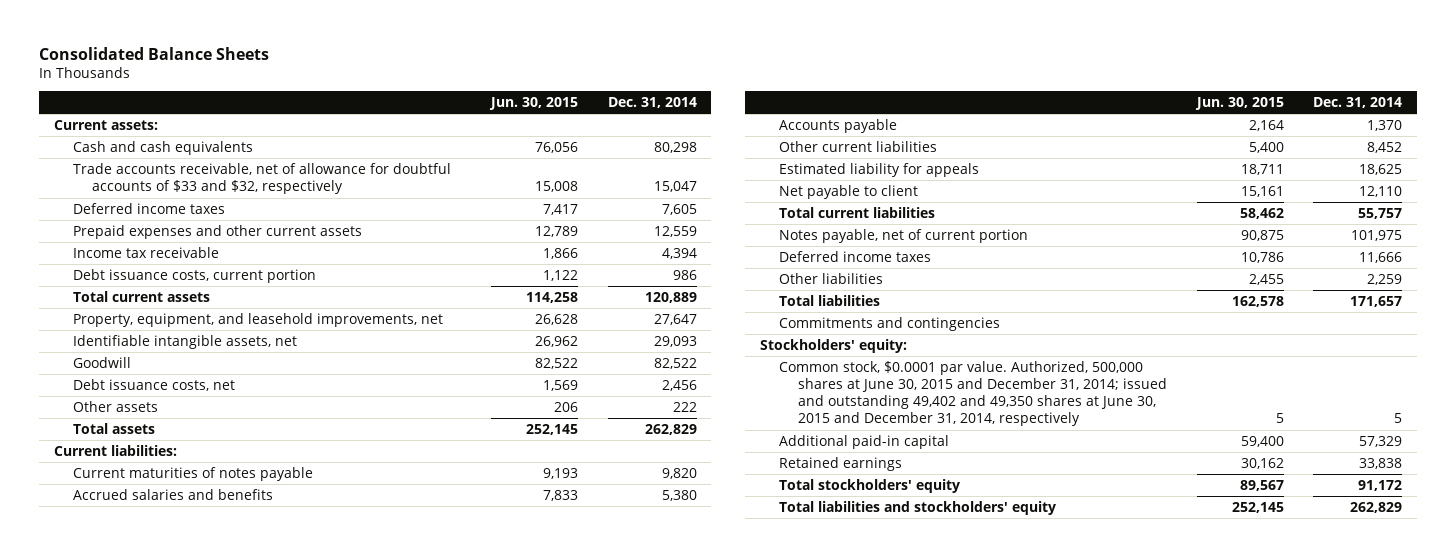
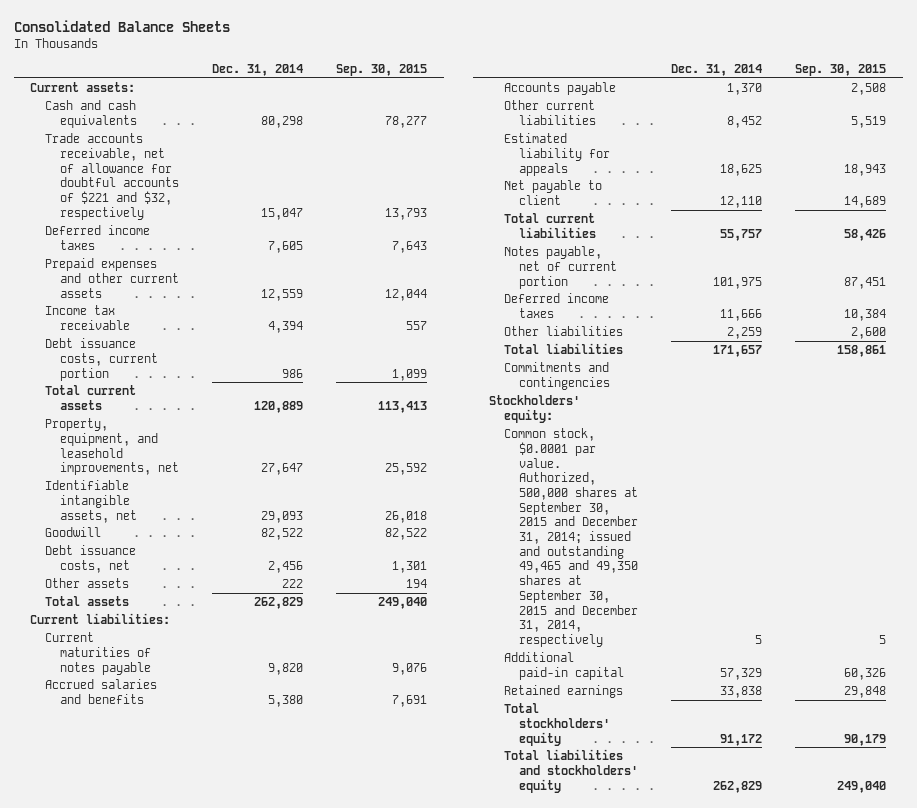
- | Jun. 30, 2015 | Dec. 31, 2014
+ | Dec. 31, 2014 | Sep. 30, 2015
- Trade accounts receivable, net of allowance for doubtful accounts of $33 and $32, respectively | 15,008 | 15,047
+ Trade accounts receivable, net of allowance for doubtful accounts of $221 and $32, respectively | 15,047 | 13,793
- Common stock, $0.0001 par value. Authorized, 500,000 shares at June 30, 2015 and December 31, 2014; issued and outstanding 49,402 and 49,350 shares at June 30, 2015 and December 31, 2014, respectively | 5 | 5
+ Common stock, $0.0001 par value. Authorized, 500,000 shares at September 30, 2015 and December 31, 2014; issued and outstanding 49,465 and 49,350 shares at September 30, 2015 and December 31, 2014, respectively | 5 | 5

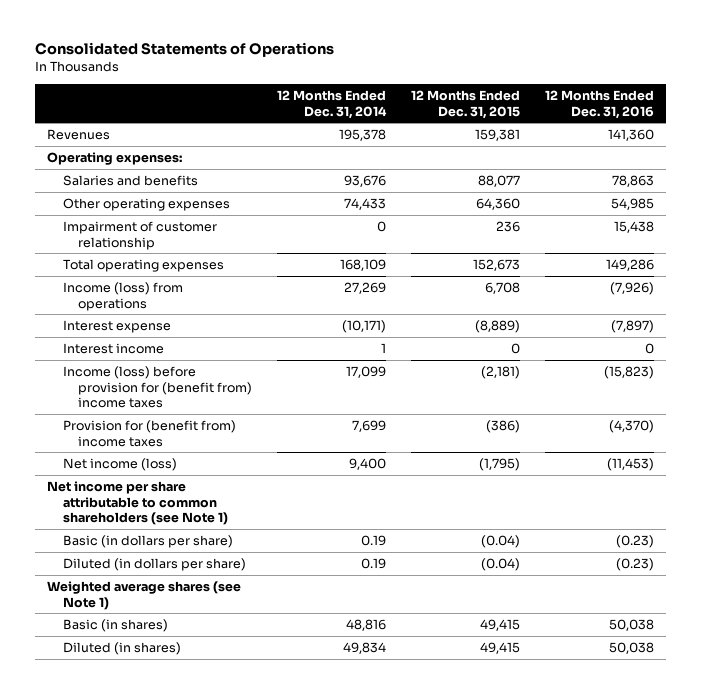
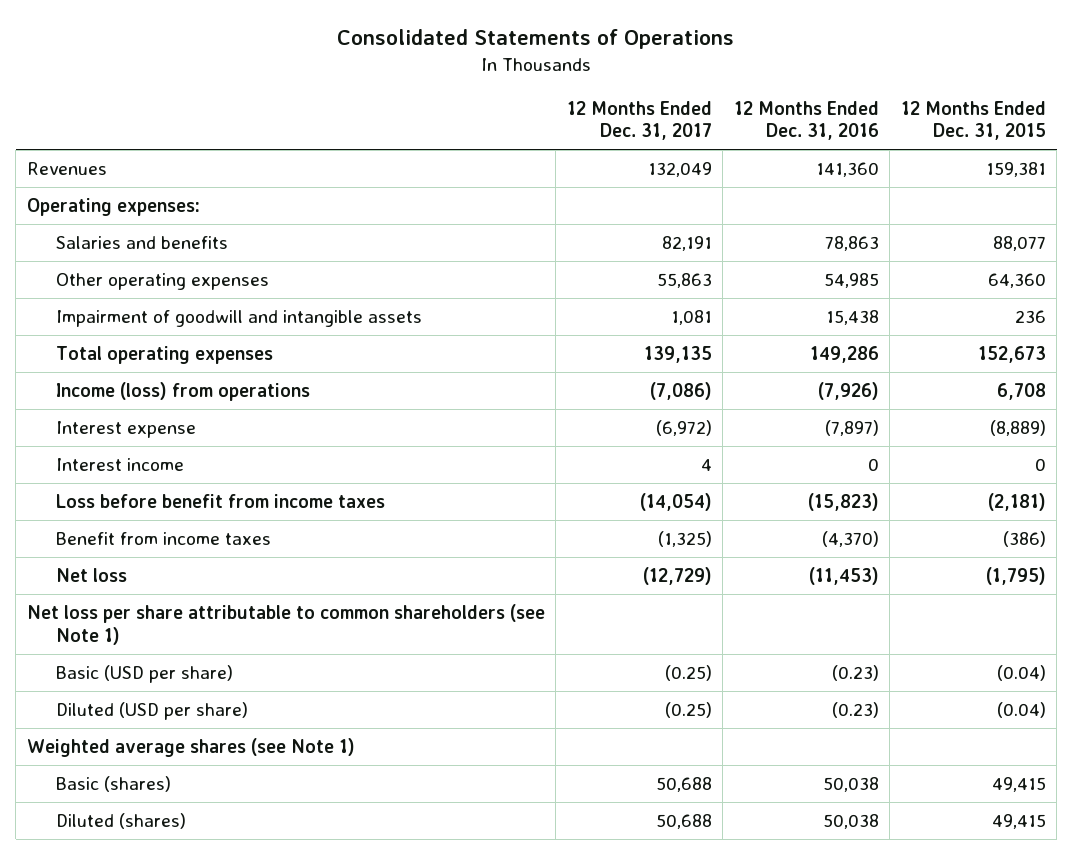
- | 12 Months Ended Dec. 31, 2014 | 12 Months Ended Dec. 31, 2015 | 12 Months Ended Dec. 31, 2016
+ | 12 Months Ended Dec. 31, 2017 | 12 Months Ended Dec. 31, 2016 | 12 Months Ended Dec. 31, 2015
- Impairment of customer relationship | 0 | 236 | 15,438
+ Impairment of goodwill and intangible assets | 1,081 | 15,438 | 236
- Income (loss) before provision for (benefit from) income taxes | 17,099 | (2,181) | (15,823)
- Provision for (benefit from) income taxes | 7,699 | (386) | (4,370)
- Net income (loss) | 9,400 | (1,795) | (11,453)
- Net income per share attributable to common shareholders (see Note 1)
- Basic (in dollars per share) | 0.19 | (0.04) | (0.23)
- Diluted (in dollars per share) | 0.19 | (0.04) | (0.23)
+ Loss before benefit from income taxes | (14,054) | (15,823) | (2,181)
+ Benefit from income taxes | (1,325) | (4,370) | (386)
+ Net loss | (12,729) | (11,453) | (1,795)
+ Net loss per share attributable to common shareholders (see Note 1)
+ Basic (USD per share) | (0.25) | (0.23) | (0.04)
+ Diluted (USD per share) | (0.25) | (0.23) | (0.04)
- Basic (in shares) | 48,816 | 49,415 | 50,038
- Diluted (in shares) | 49,834 | 49,415 | 50,038
+ Basic (shares) | 50,688 | 50,038 | 49,415
+ Diluted (shares) | 50,688 | 50,038 | 49,415

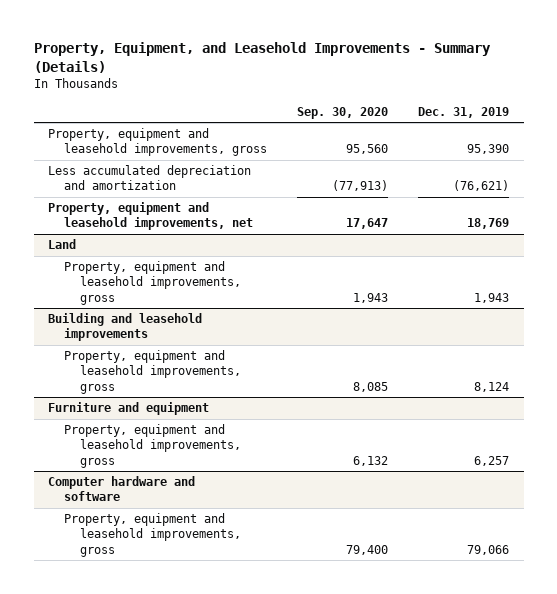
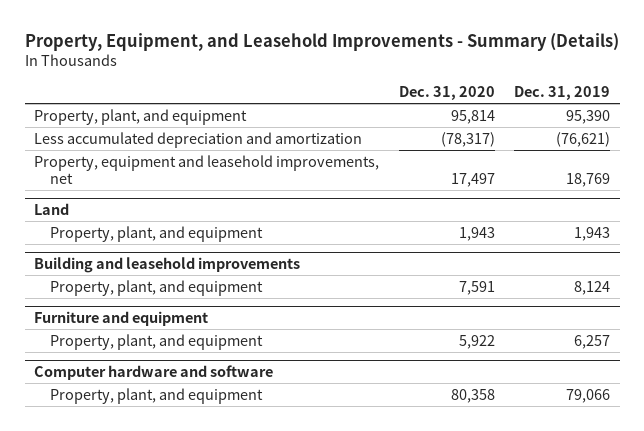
- | Sep. 30, 2020 | Dec. 31, 2019
+ | Dec. 31, 2020 | Dec. 31, 2019
- Property, equipment and leasehold improvements, gross | 95,560 | 95,390
+ Property, plant, and equipment | 95,814 | 95,390
@ Land
- Property, equipment and leasehold improvements, gross | 1,943 | 1,943
+ Property, plant, and equipment | 1,943 | 1,943
@ Building and leasehold improvements
- Property, equipment and leasehold improvements, gross | 8,085 | 8,124
+ Property, plant, and equipment | 7,591 | 8,124
@ Furniture and equipment
- Property, equipment and leasehold improvements, gross | 6,132 | 6,257
+ Property, plant, and equipment | 5,922 | 6,257
@ Computer hardware and software
- Property, equipment and leasehold improvements, gross | 79,400 | 79,066
+ Property, plant, and equipment | 80,358 | 79,066

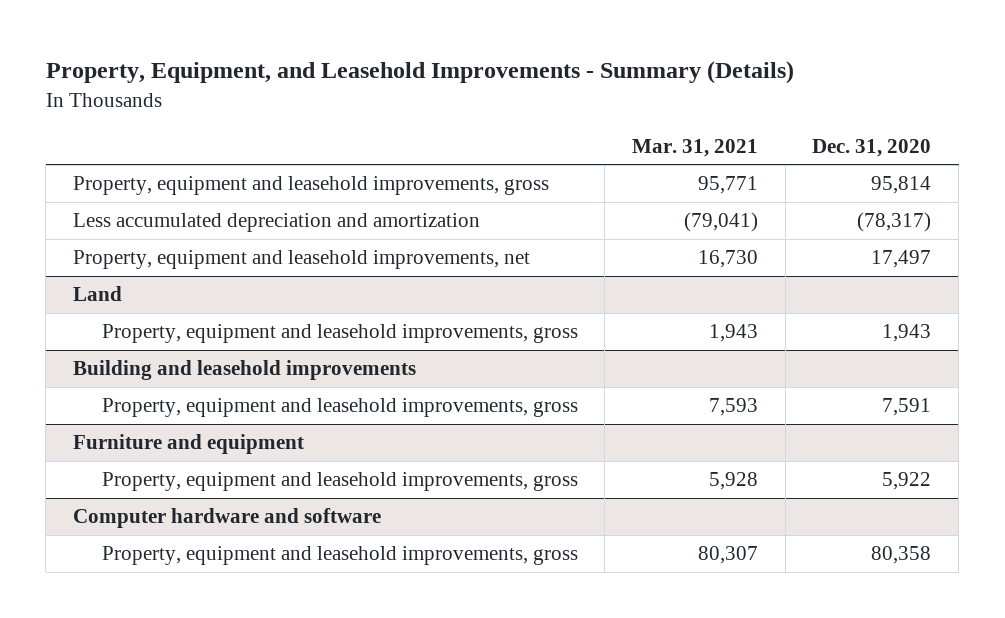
- | Dec. 31, 2020 | Dec. 31, 2019
+ | Mar. 31, 2021 | Dec. 31, 2020
- Property, plant, and equipment | 95,814 | 95,390
+ Property, equipment and leasehold improvements, gross | 95,771 | 95,814
@ Land
- Property, plant, and equipment | 1,943 | 1,943
+ Property, equipment and leasehold improvements, gross | 1,943 | 1,943
@ Building and leasehold improvements
- Property, plant, and equipment | 7,591 | 8,124
+ Property, equipment and leasehold improvements, gross | 7,593 | 7,591
@ Furniture and equipment
- Property, plant, and equipment | 5,922 | 6,257
+ Property, equipment and leasehold improvements, gross | 5,928 | 5,922
@ Computer hardware and software
- Property, plant, and equipment | 80,358 | 79,066
+ Property, equipment and leasehold improvements, gross | 80,307 | 80,358

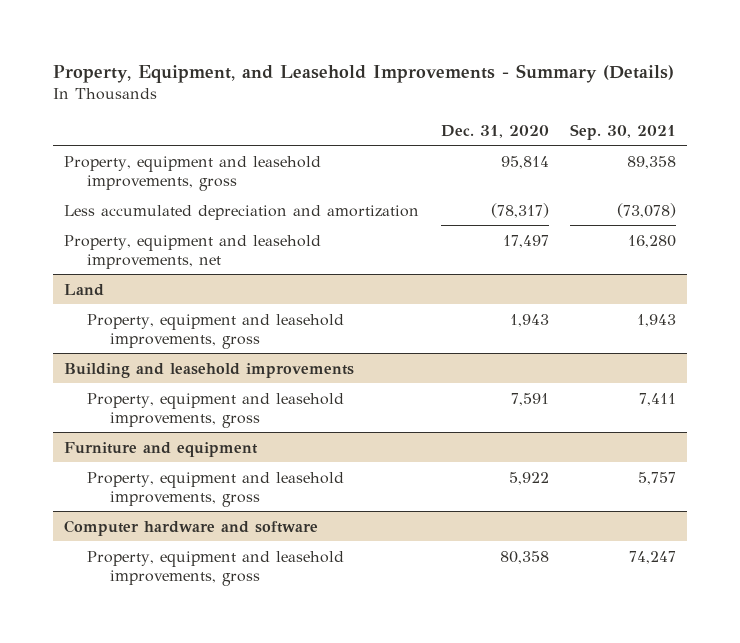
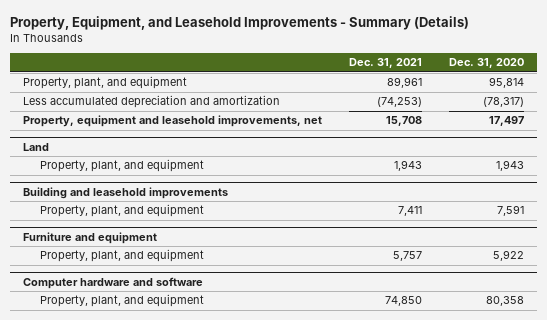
- | Dec. 31, 2020 | Sep. 30, 2021
+ | Dec. 31, 2021 | Dec. 31, 2020
- Property, equipment and leasehold improvements, gross | 95,814 | 89,358
+ Property, plant, and equipment | 89,961 | 95,814
@ Land
- Property, equipment and leasehold improvements, gross | 1,943 | 1,943
+ Property, plant, and equipment | 1,943 | 1,943
@ Building and leasehold improvements
- Property, equipment and leasehold improvements, gross | 7,591 | 7,411
+ Property, plant, and equipment | 7,411 | 7,591
@ Furniture and equipment
- Property, equipment and leasehold improvements, gross | 5,922 | 5,757
+ Property, plant, and equipment | 5,757 | 5,922
@ Computer hardware and software
- Property, equipment and leasehold improvements, gross | 80,358 | 74,247
+ Property, plant, and equipment | 74,850 | 80,358

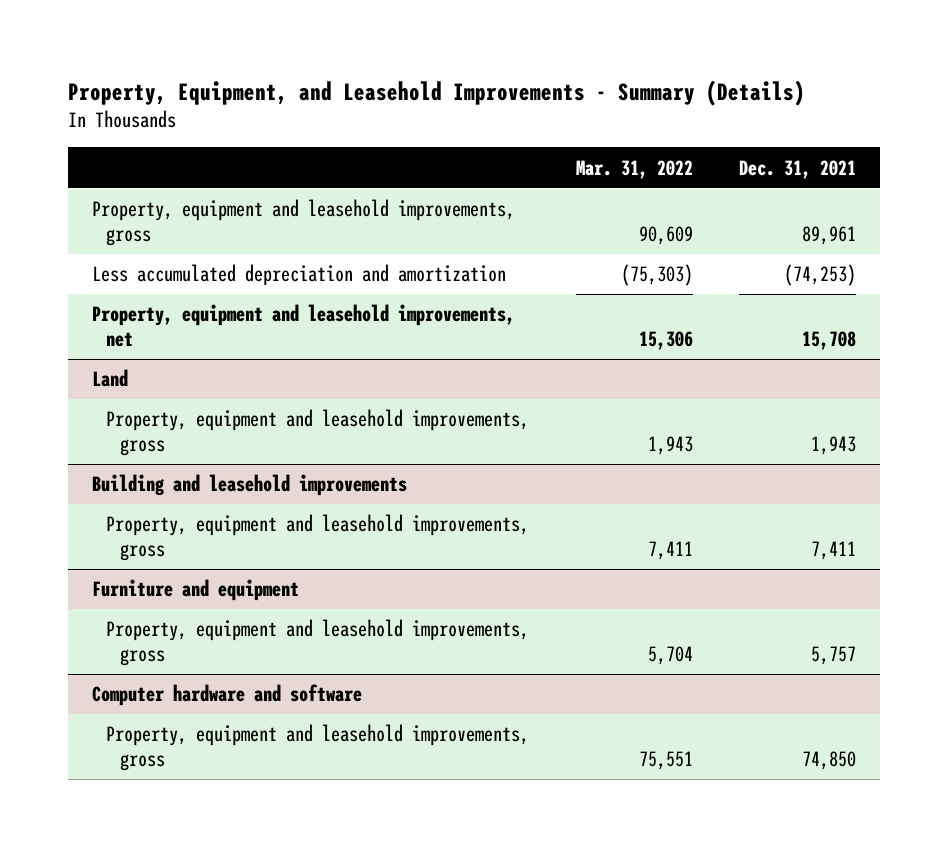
- | Dec. 31, 2021 | Dec. 31, 2020
+ | Mar. 31, 2022 | Dec. 31, 2021
- Property, plant, and equipment | 89,961 | 95,814
+ Property, equipment and leasehold improvements, gross | 90,609 | 89,961
@ Land
- Property, plant, and equipment | 1,943 | 1,943
+ Property, equipment and leasehold improvements, gross | 1,943 | 1,943
@ Building and leasehold improvements
- Property, plant, and equipment | 7,411 | 7,591
+ Property, equipment and leasehold improvements, gross | 7,411 | 7,411
@ Furniture and equipment
- Property, plant, and equipment | 5,757 | 5,922
+ Property, equipment and leasehold improvements, gross | 5,704 | 5,757
@ Computer hardware and software
- Property, plant, and equipment | 74,850 | 80,358
+ Property, equipment and leasehold improvements, gross | 75,551 | 74,850

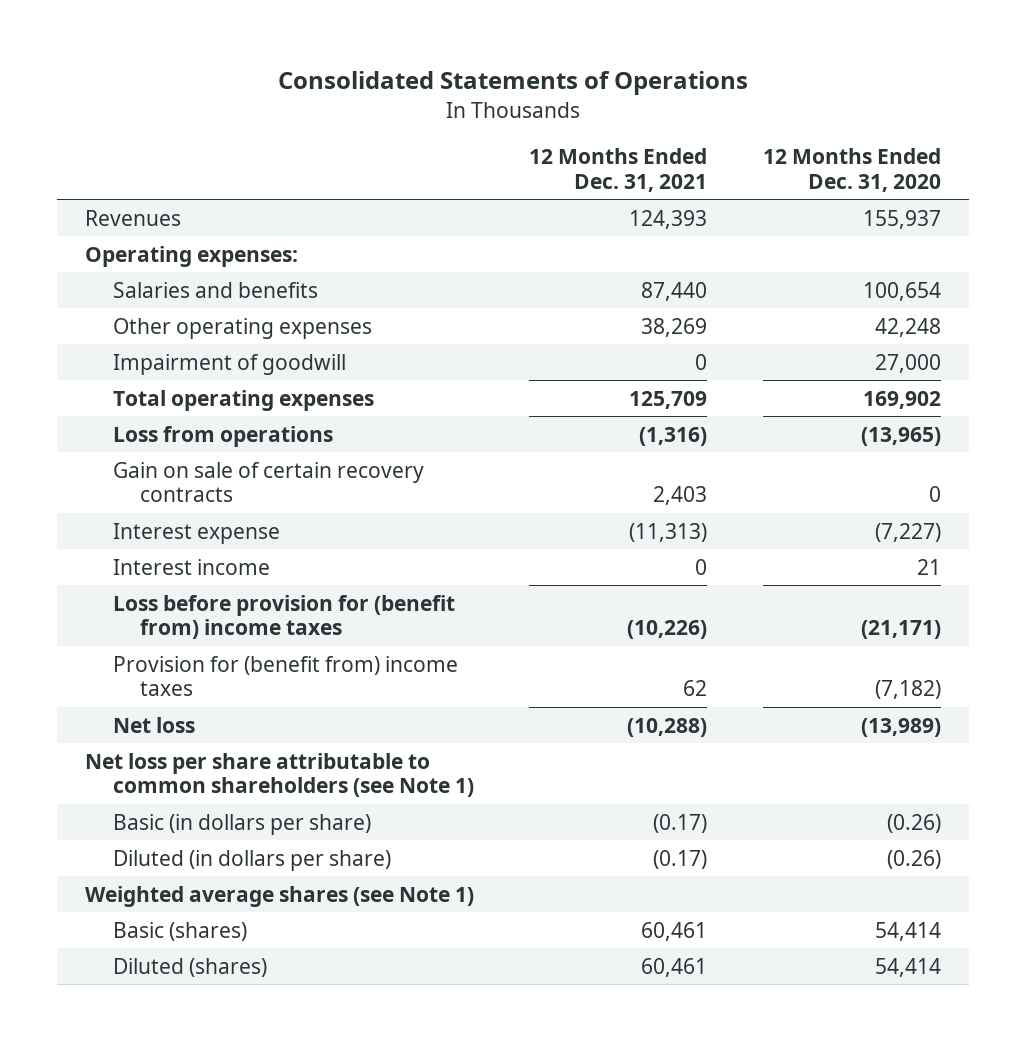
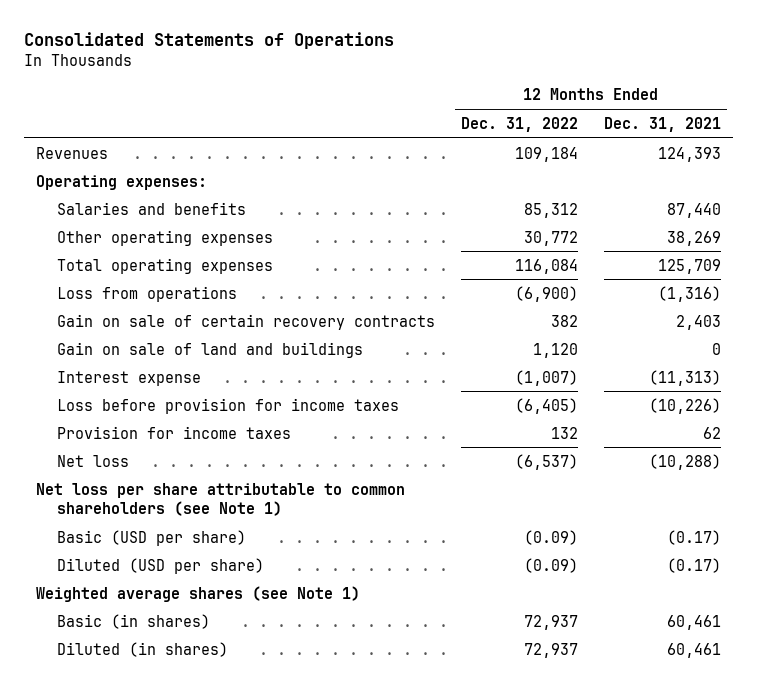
- | 12 Months Ended Dec. 31, 2021 | 12 Months Ended Dec. 31, 2020
+ | 12 Months Ended Dec. 31, 2022 | 12 Months Ended Dec. 31, 2021
- Impairment of goodwill | 0 | 27,000
+ Gain on sale of land and buildings | 1,120 | 0
- Interest income | 0 | 21
- Loss before provision for (benefit from) income taxes | (10,226) | (21,171)
- Provision for (benefit from) income taxes | 62 | (7,182)
+ Loss before provision for income taxes | (6,405) | (10,226)
+ Provision for income taxes | 132 | 62
- Basic (in dollars per share) | (0.17) | (0.26)
- Diluted (in dollars per share) | (0.17) | (0.26)
+ Basic (USD per share) | (0.09) | (0.17)
+ Diluted (USD per share) | (0.09) | (0.17)
- Basic (shares) | 60,461 | 54,414
- Diluted (shares) | 60,461 | 54,414
+ Basic (in shares) | 72,937 | 60,461
+ Diluted (in shares) | 72,937 | 60,461

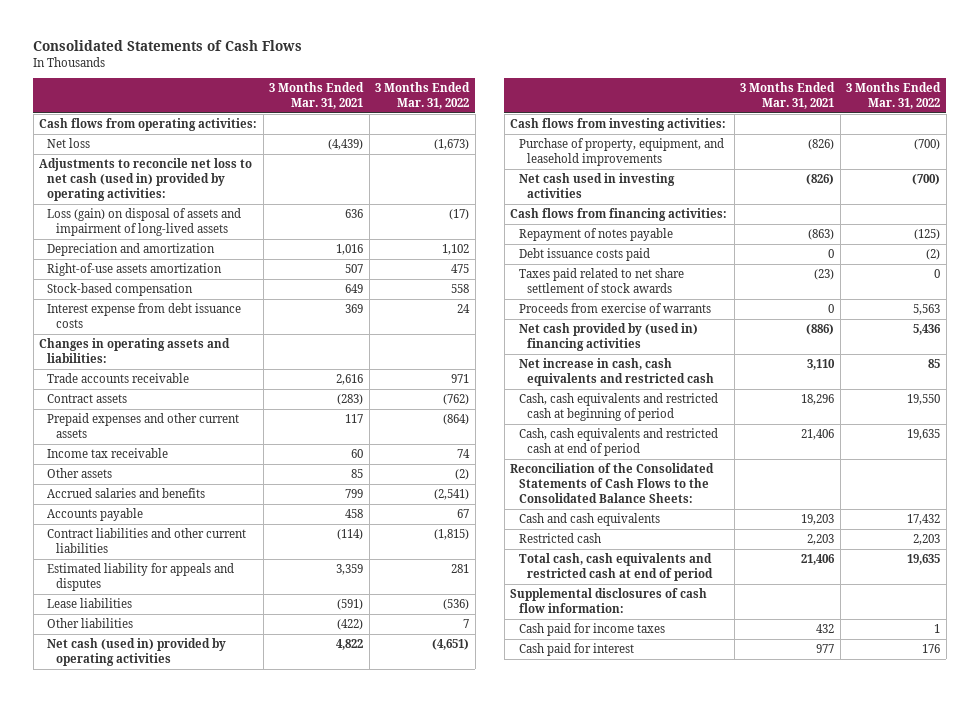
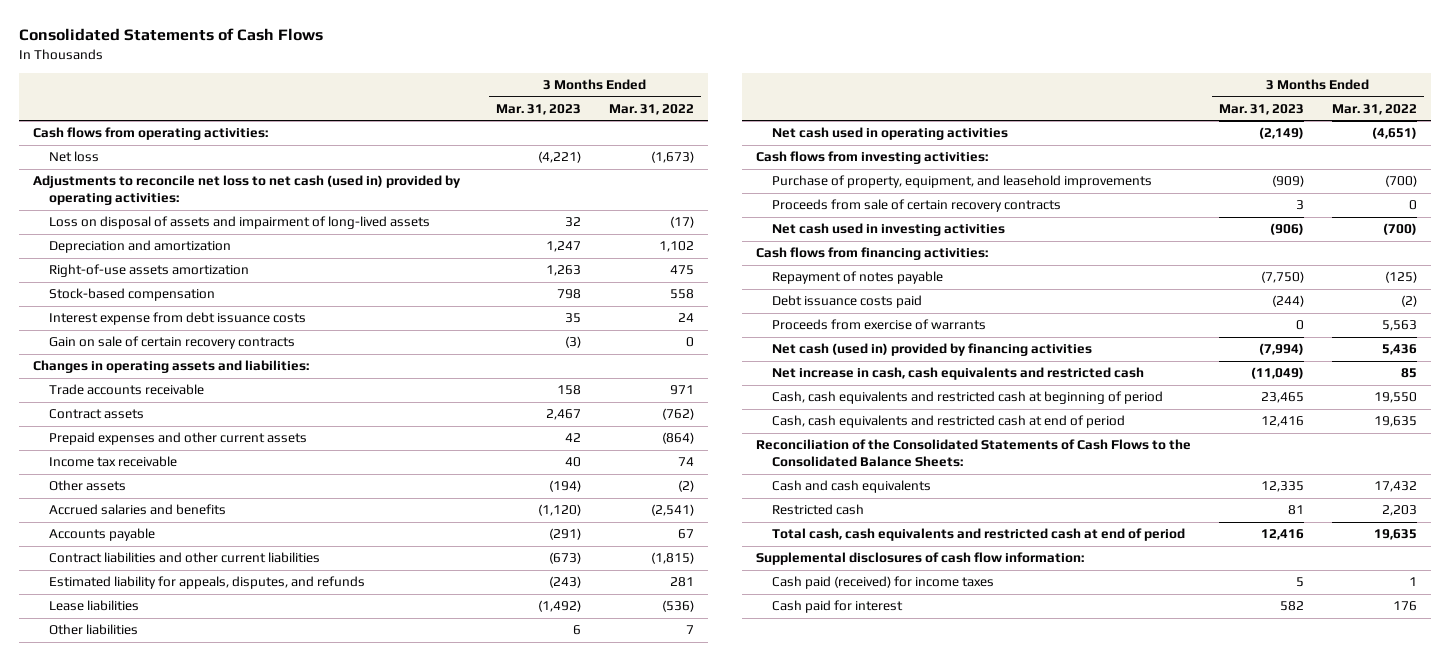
- | 3 Months Ended Mar. 31, 2021 | 3 Months Ended Mar. 31, 2022
+ | 3 Months Ended Mar. 31, 2023 | 3 Months Ended Mar. 31, 2022
- Loss (gain) on disposal of assets and impairment of long-lived assets | 636 | (17)
+ Loss on disposal of assets and impairment of long-lived assets | 32 | (17)
+ Gain on sale of certain recovery contracts | (3) | 0
- Estimated liability for appeals and disputes | 3,359 | 281
+ Estimated liability for appeals, disputes, and refunds | (243) | 281
- Net cash (used in) provided by operating activities | 4,822 | (4,651)
+ Net cash used in operating activities | (2,149) | (4,651)
+ Proceeds from sale of certain recovery contracts | 3 | 0
- Taxes paid related to net share settlement of stock awards | (23) | 0
- Net cash provided by (used in) financing activities | (886) | 5,436
+ Net cash (used in) provided by financing activities | (7,994) | 5,436
- Cash paid for income taxes | 432 | 1
+ Cash paid (received) for income taxes | 5 | 1

